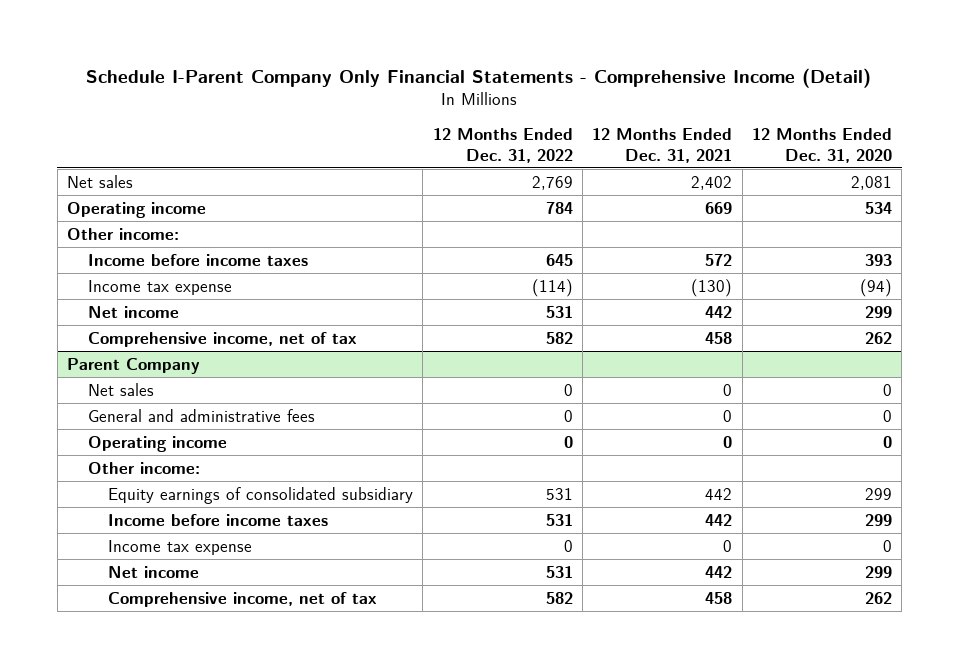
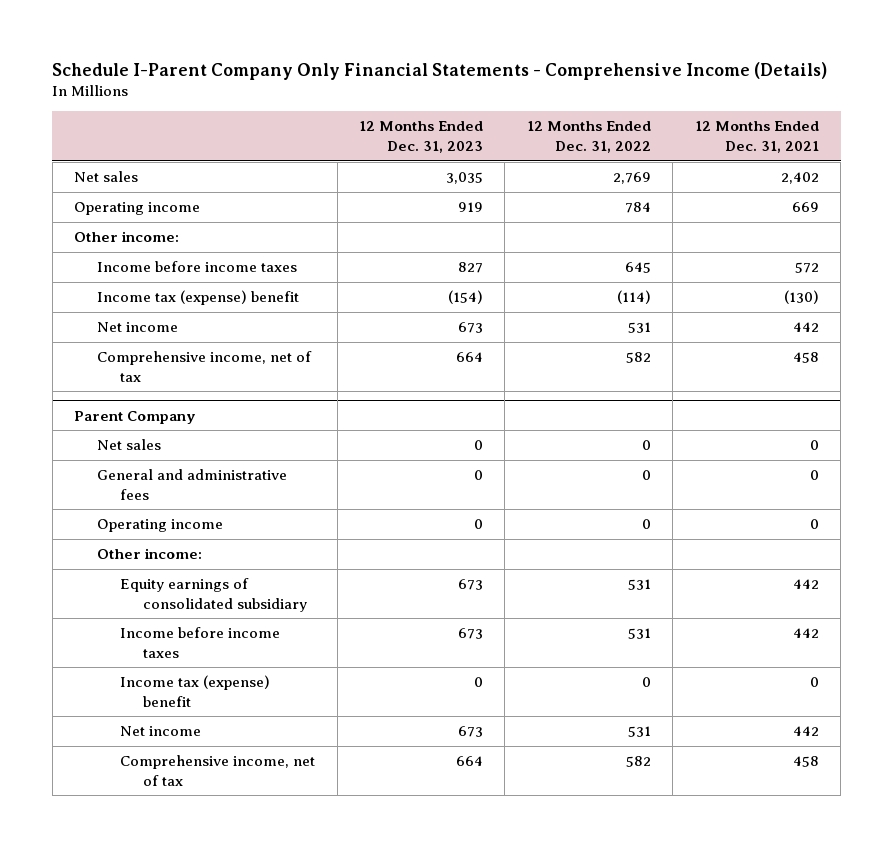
- Schedule I-Parent Company Only Financial Statements - Comprehensive Income (Detail)
+ Schedule I-Parent Company Only Financial Statements - Comprehensive Income (Details)
- | 12 Months Ended Dec. 31, 2022 | 12 Months Ended Dec. 31, 2021 | 12 Months Ended Dec. 31, 2020
+ | 12 Months Ended Dec. 31, 2023 | 12 Months Ended Dec. 31, 2022 | 12 Months Ended Dec. 31, 2021
- Income tax expense | (114) | (130) | (94)
+ Income tax (expense) benefit | (154) | (114) | (130)
@ Parent Company
- Income tax expense | 0 | 0 | 0
+ Income tax (expense) benefit | 0 | 0 | 0

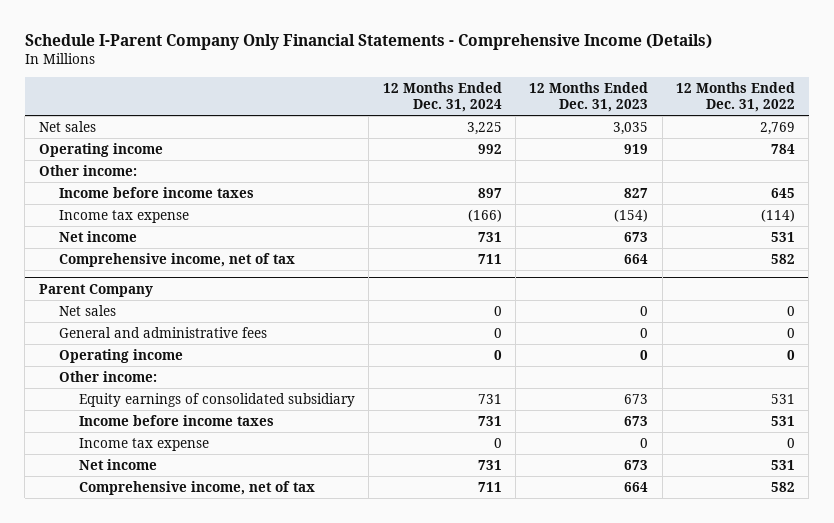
- | 12 Months Ended Dec. 31, 2023 | 12 Months Ended Dec. 31, 2022 | 12 Months Ended Dec. 31, 2021
+ | 12 Months Ended Dec. 31, 2024 | 12 Months Ended Dec. 31, 2023 | 12 Months Ended Dec. 31, 2022
- Income tax (expense) benefit | (154) | (114) | (130)
+ Income tax expense | (166) | (154) | (114)
@ Parent Company
- Income tax (expense) benefit | 0 | 0 | 0
+ Income tax expense | 0 | 0 | 0

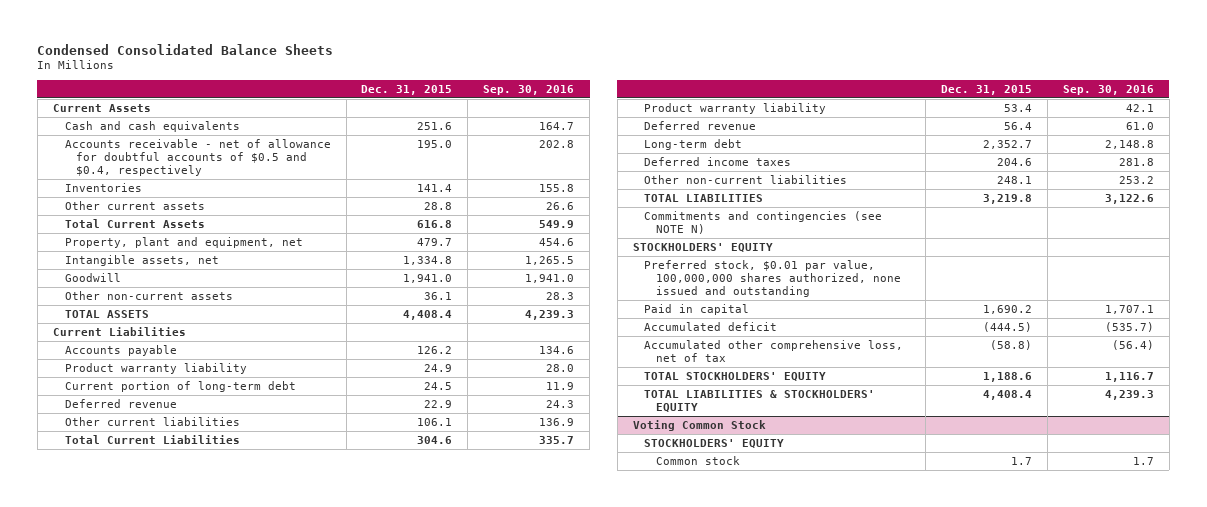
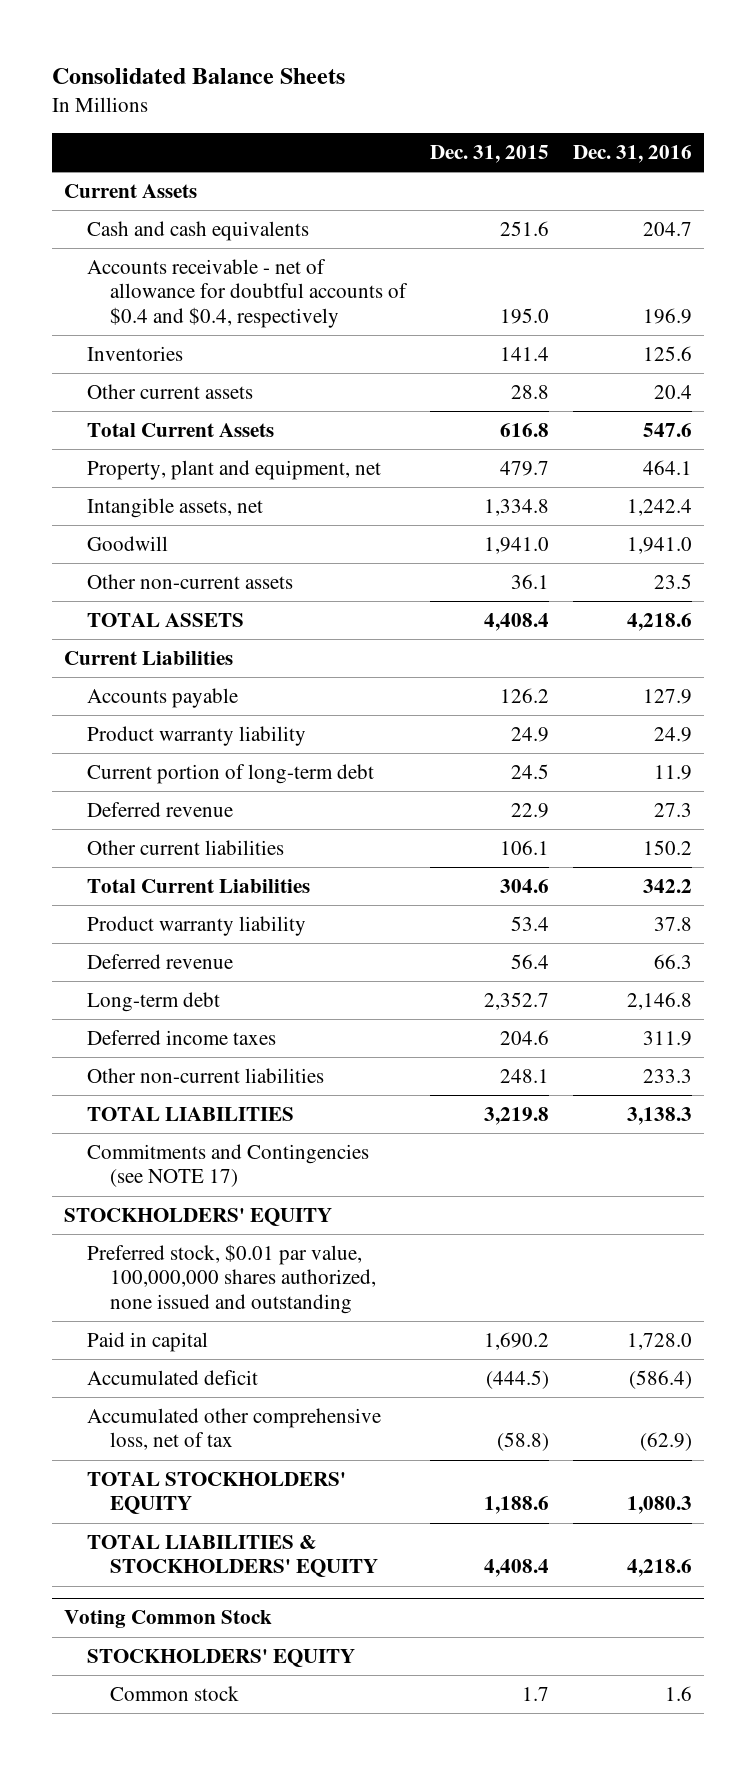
- Condensed Consolidated Balance Sheets
+ Consolidated Balance Sheets
- | Dec. 31, 2015 | Sep. 30, 2016
+ | Dec. 31, 2015 | Dec. 31, 2016
- Accounts receivable - net of allowance for doubtful accounts of $0.5 and $0.4, respectively | 195.0 | 202.8
+ Accounts receivable - net of allowance for doubtful accounts of $0.4 and $0.4, respectively | 195.0 | 196.9
- Commitments and contingencies (see NOTE N)
+ Commitments and Contingencies (see NOTE 17)

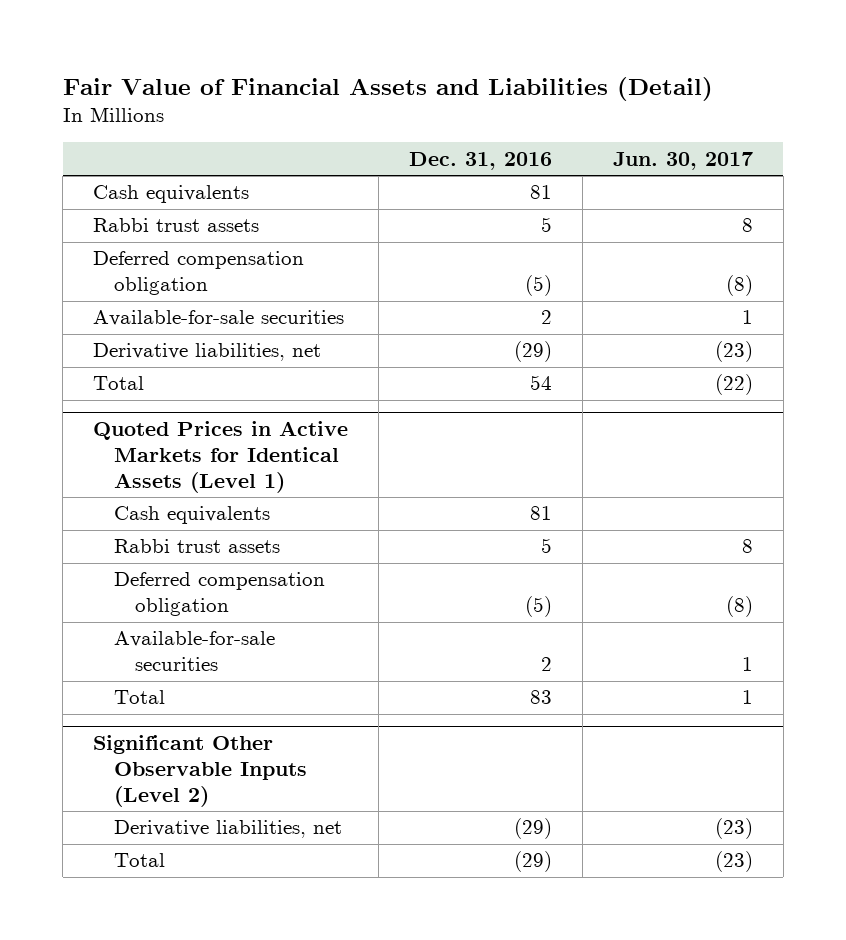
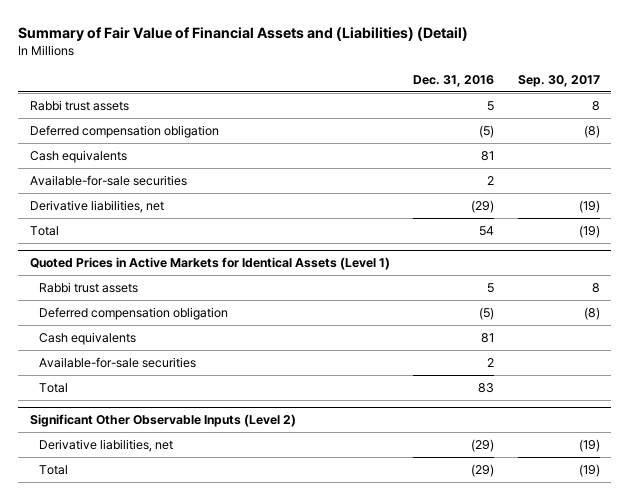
- Fair Value of Financial Assets and Liabilities (Detail)
+ Summary of Fair Value of Financial Assets and (Liabilities) (Detail)
- | Dec. 31, 2016 | Jun. 30, 2017
+ | Dec. 31, 2016 | Sep. 30, 2017
moved down: Cash equivalents | 81 |
@ Quoted Prices in Active Markets for Identical Assets (Level 1)
moved down: Cash equivalents | 81 |

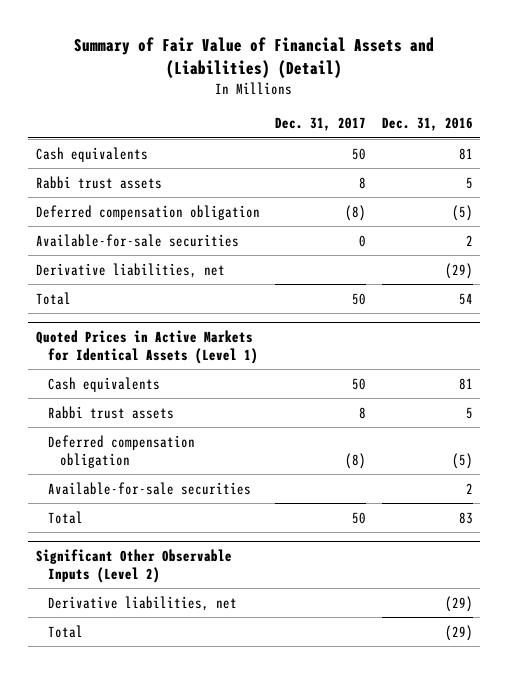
- | Dec. 31, 2016 | Sep. 30, 2017
+ | Dec. 31, 2017 | Dec. 31, 2016
moved up: Cash equivalents | 50 | 81
@ Quoted Prices in Active Markets for Identical Assets (Level 1)
moved up: Cash equivalents | 50 | 81

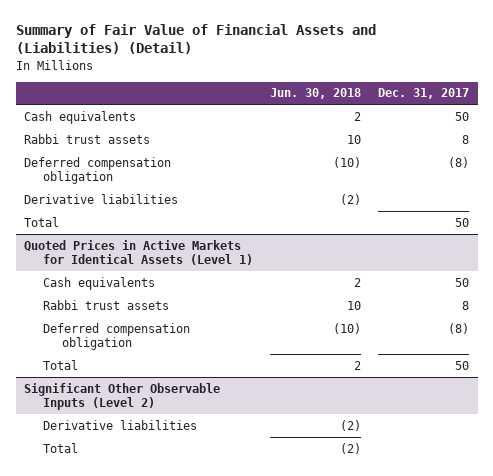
- | Dec. 31, 2017 | Dec. 31, 2016
+ | Jun. 30, 2018 | Dec. 31, 2017
- Available-for-sale securities | 0 | 2
- Derivative liabilities, net | | (29)
+ Derivative liabilities | (2) |
@ Quoted Prices in Active Markets for Identical Assets (Level 1)
- Available-for-sale securities | | 2
@ Significant Other Observable Inputs (Level 2)
- Derivative liabilities, net | | (29)
+ Derivative liabilities | (2) |

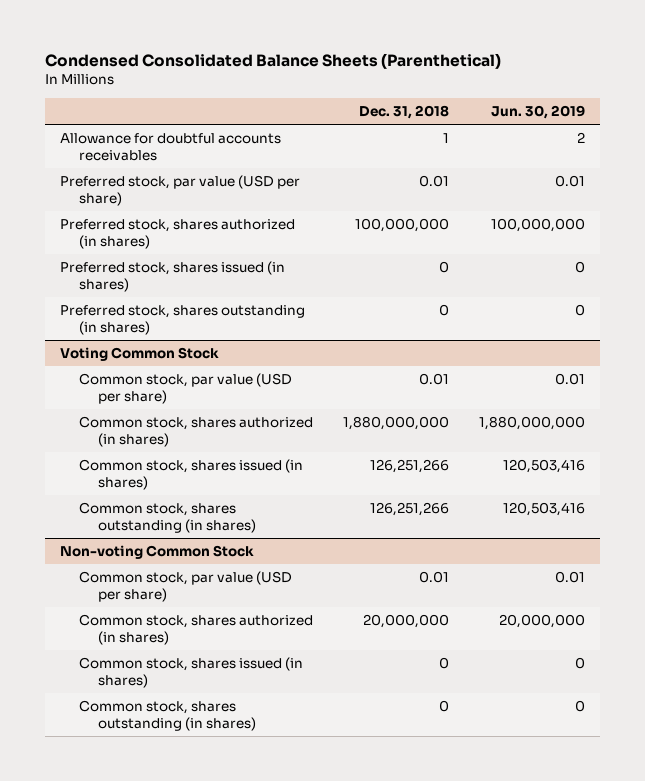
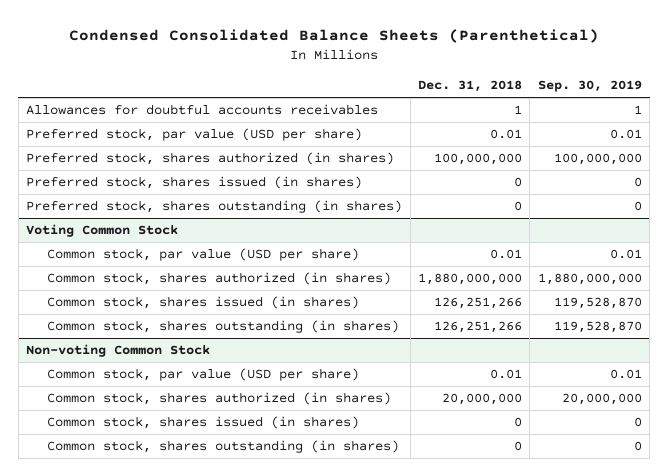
- | Dec. 31, 2018 | Jun. 30, 2019
+ | Dec. 31, 2018 | Sep. 30, 2019
- Allowance for doubtful accounts receivables | 1 | 2
+ Allowances for doubtful accounts receivables | 1 | 1

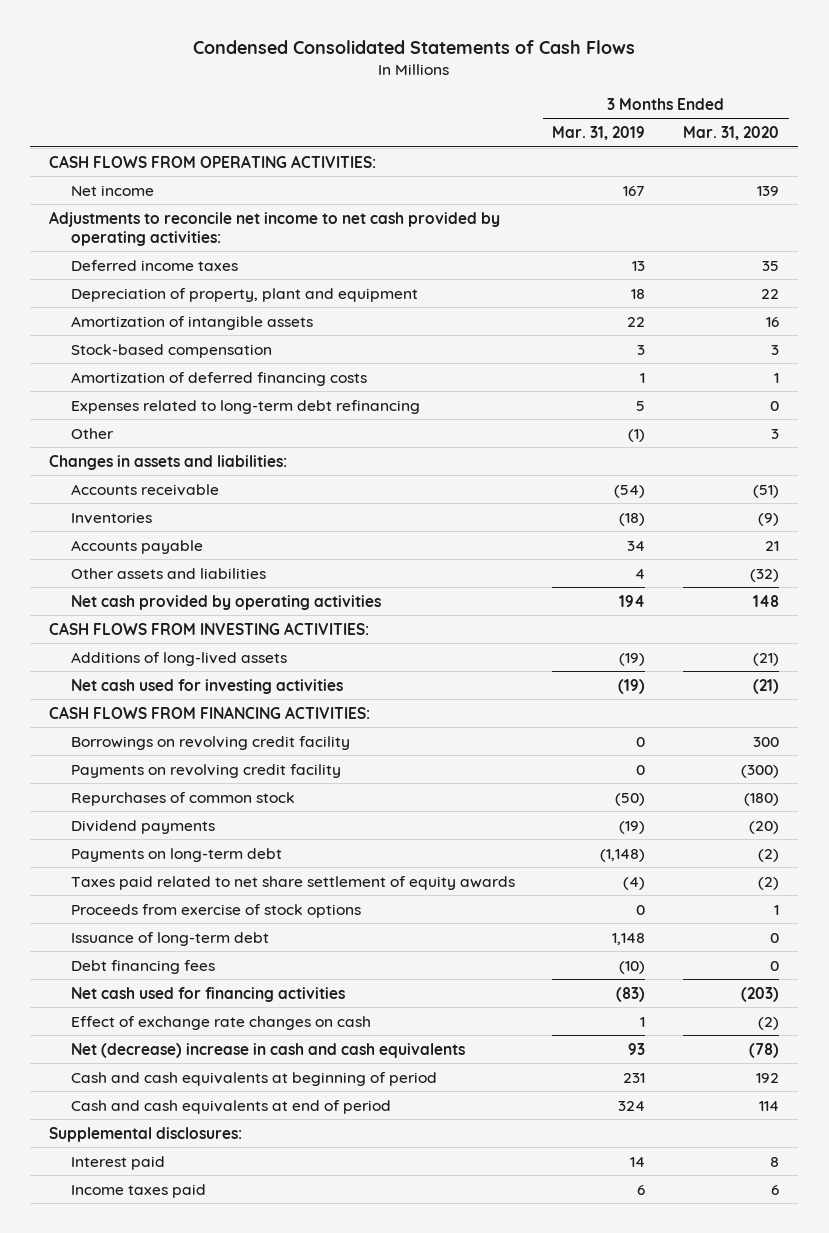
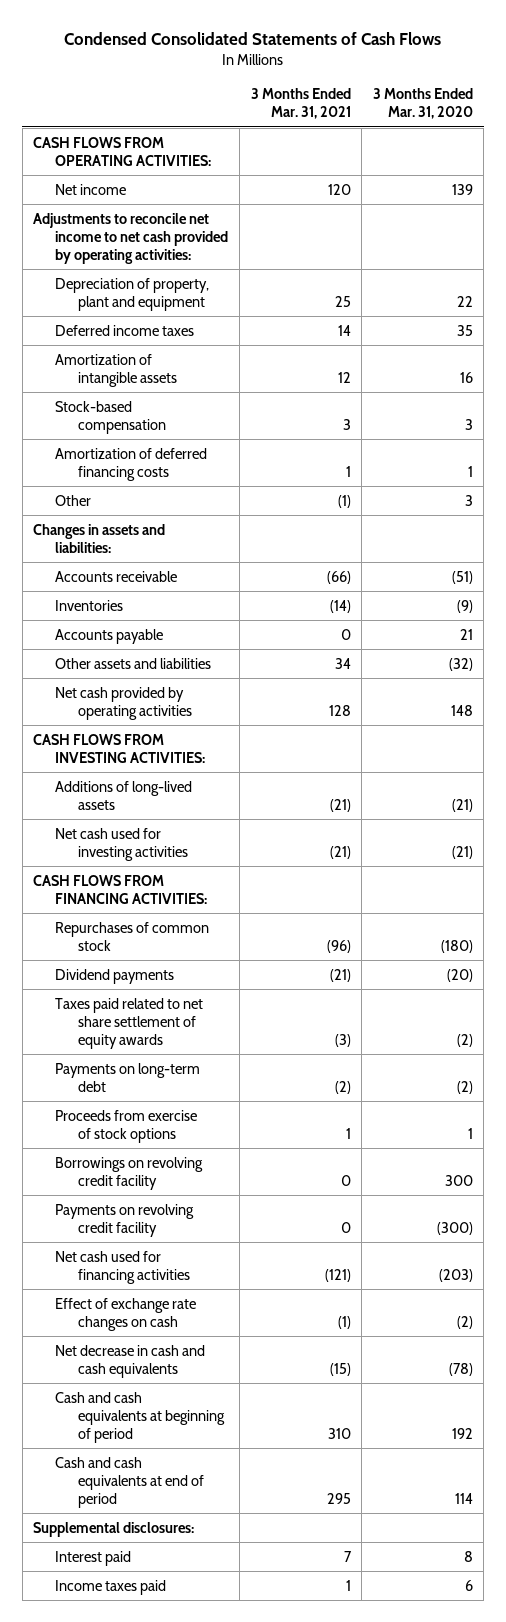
- | 3 Months Ended Mar. 31, 2019 | 3 Months Ended Mar. 31, 2020
+ | 3 Months Ended Mar. 31, 2021 | 3 Months Ended Mar. 31, 2020
moved down: Deferred income taxes | 14 | 35
- Expenses related to long-term debt refinancing | 5 | 0
moved down: Payments on long-term debt | (2) | (2)
- Issuance of long-term debt | 1,148 | 0
- Debt financing fees | (10) | 0
moved down: Borrowings on revolving credit facility | 0 | 300
moved down: Payments on revolving credit facility | 0 | (300)
- Net (decrease) increase in cash and cash equivalents | 93 | (78)
+ Net decrease in cash and cash equivalents | (15) | (78)

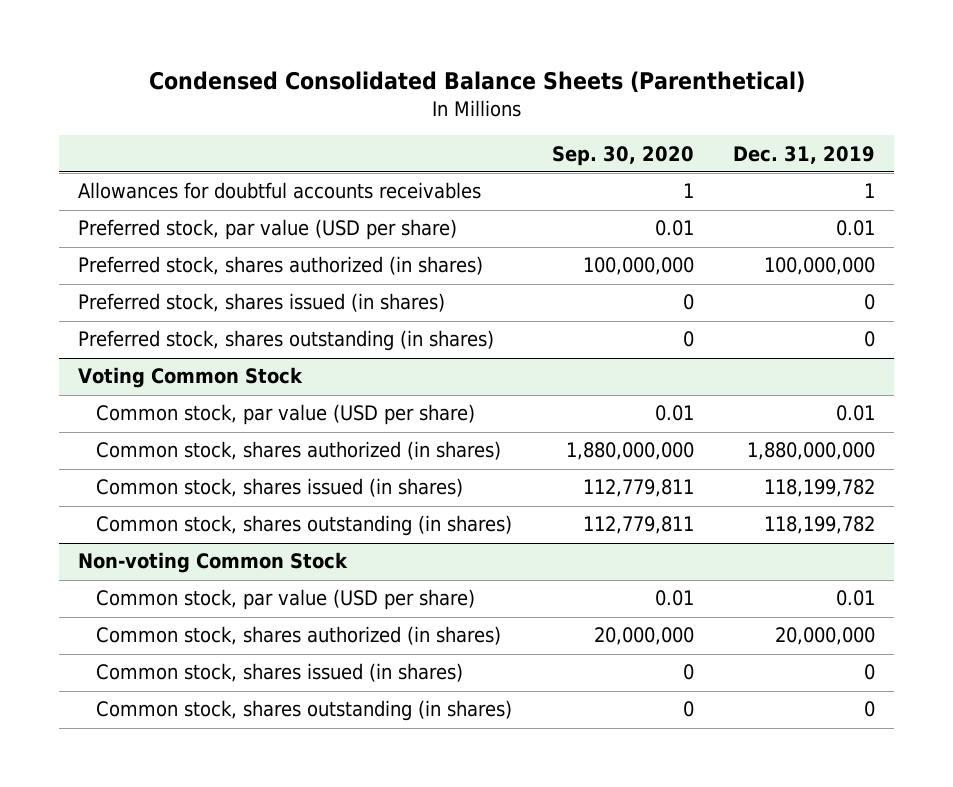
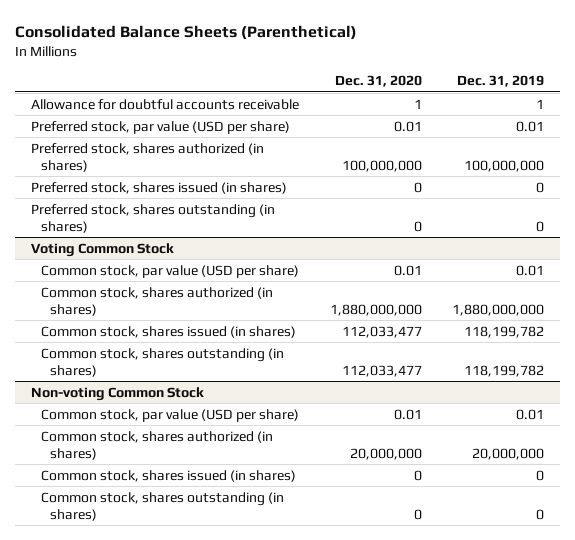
- Condensed Consolidated Balance Sheets (Parenthetical)
+ Consolidated Balance Sheets (Parenthetical)
- | Sep. 30, 2020 | Dec. 31, 2019
+ | Dec. 31, 2020 | Dec. 31, 2019
- Allowances for doubtful accounts receivables | 1 | 1
+ Allowance for doubtful accounts receivable | 1 | 1

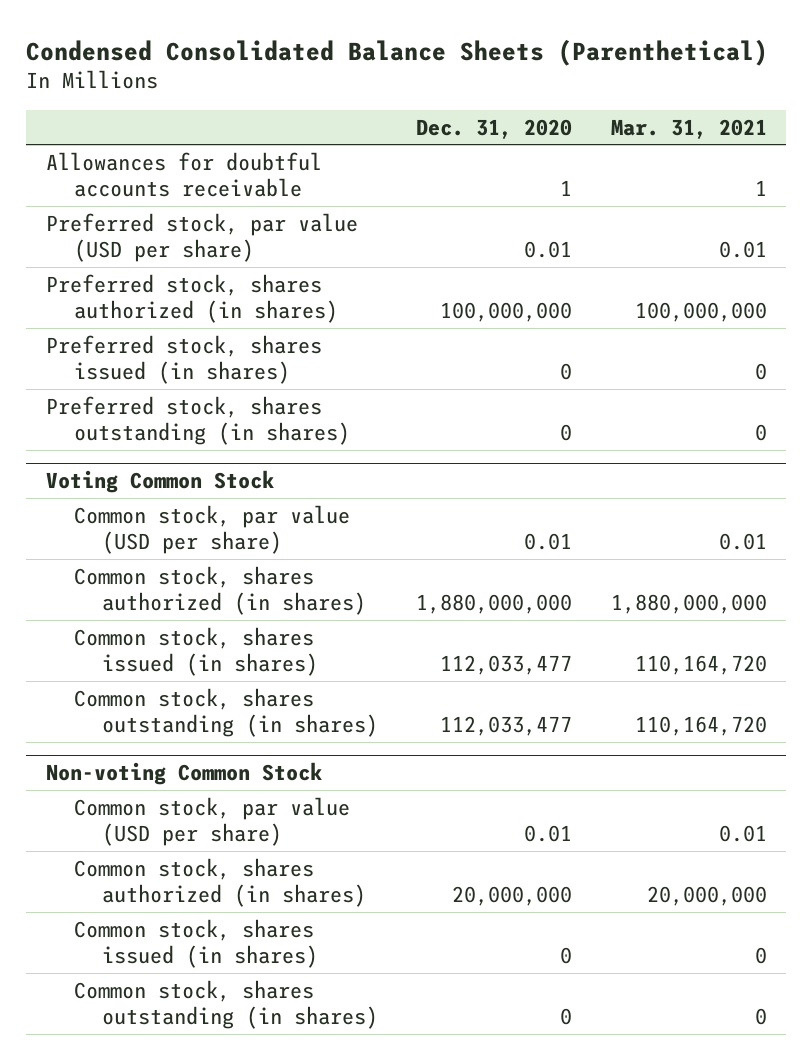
- Consolidated Balance Sheets (Parenthetical)
+ Condensed Consolidated Balance Sheets (Parenthetical)
- | Dec. 31, 2020 | Dec. 31, 2019
+ | Dec. 31, 2020 | Mar. 31, 2021
- Allowance for doubtful accounts receivable | 1 | 1
+ Allowances for doubtful accounts receivable | 1 | 1

